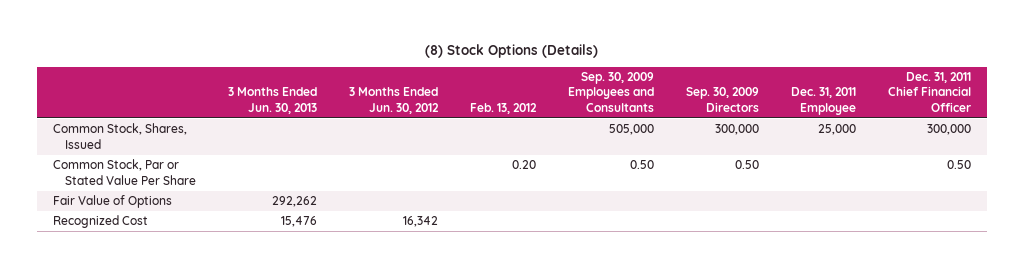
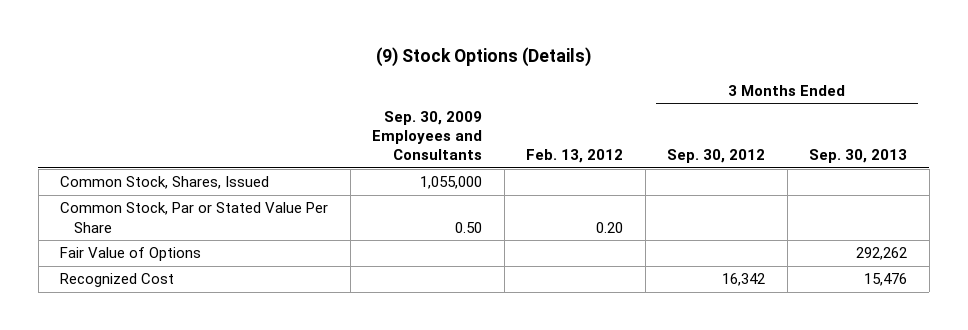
- (8) Stock Options (Details)
+ (9) Stock Options (Details)
- | 3 Months Ended Jun. 30, 2013 | 3 Months Ended Jun. 30, 2012 | Feb. 13, 2012 | Sep. 30, 2009 Employees and Consultants | Sep. 30, 2009 Directors | Dec. 31, 2011 Employee | Dec. 31, 2011 Chief Financial Officer
+ | Sep. 30, 2009 Employees and Consultants | Feb. 13, 2012 | 3 Months Ended Sep. 30, 2012 | 3 Months Ended Sep. 30, 2013
- Common Stock, Shares, Issued | | | | 505,000 | 300,000 | 25,000 | 300,000
+ Common Stock, Shares, Issued | 1,055,000 | | |

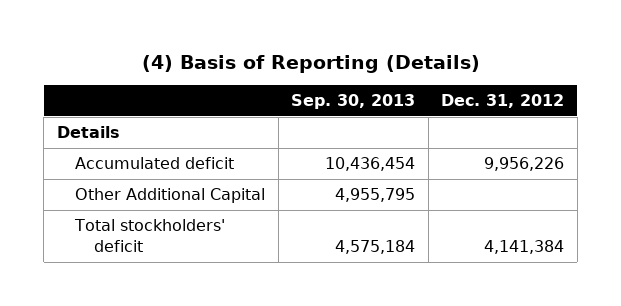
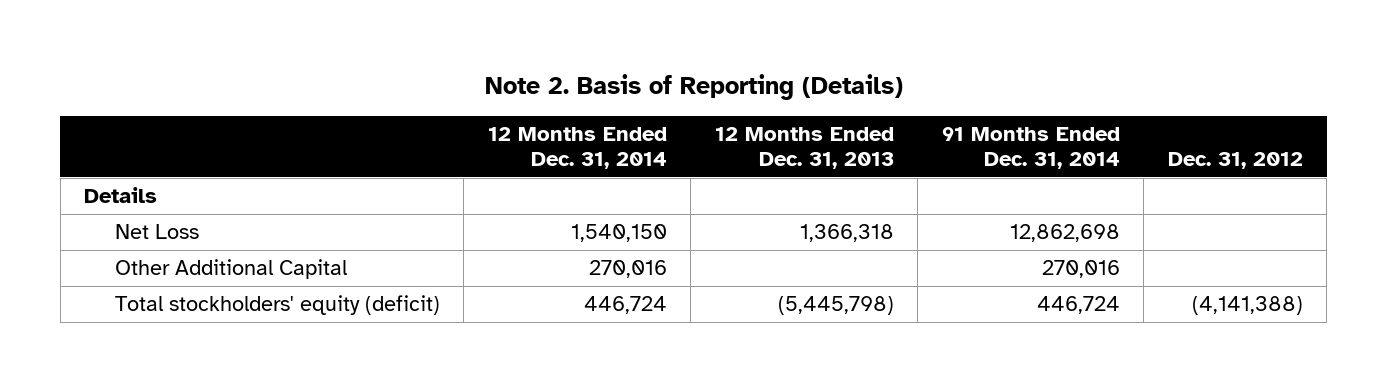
- (4) Basis of Reporting (Details)
+ Note 2. Basis of Reporting (Details)
- | Sep. 30, 2013 | Dec. 31, 2012
+ | 12 Months Ended Dec. 31, 2014 | 12 Months Ended Dec. 31, 2013 | 91 Months Ended Dec. 31, 2014 | Dec. 31, 2012
- Accumulated deficit | 10,436,454 | 9,956,226
+ Net Loss | 1,540,150 | 1,366,318 | 12,862,698 |
- Total stockholders' deficit | 4,575,184 | 4,141,384
+ Total stockholders' equity (deficit) | 446,724 | (5,445,798) | 446,724 | (4,141,388)

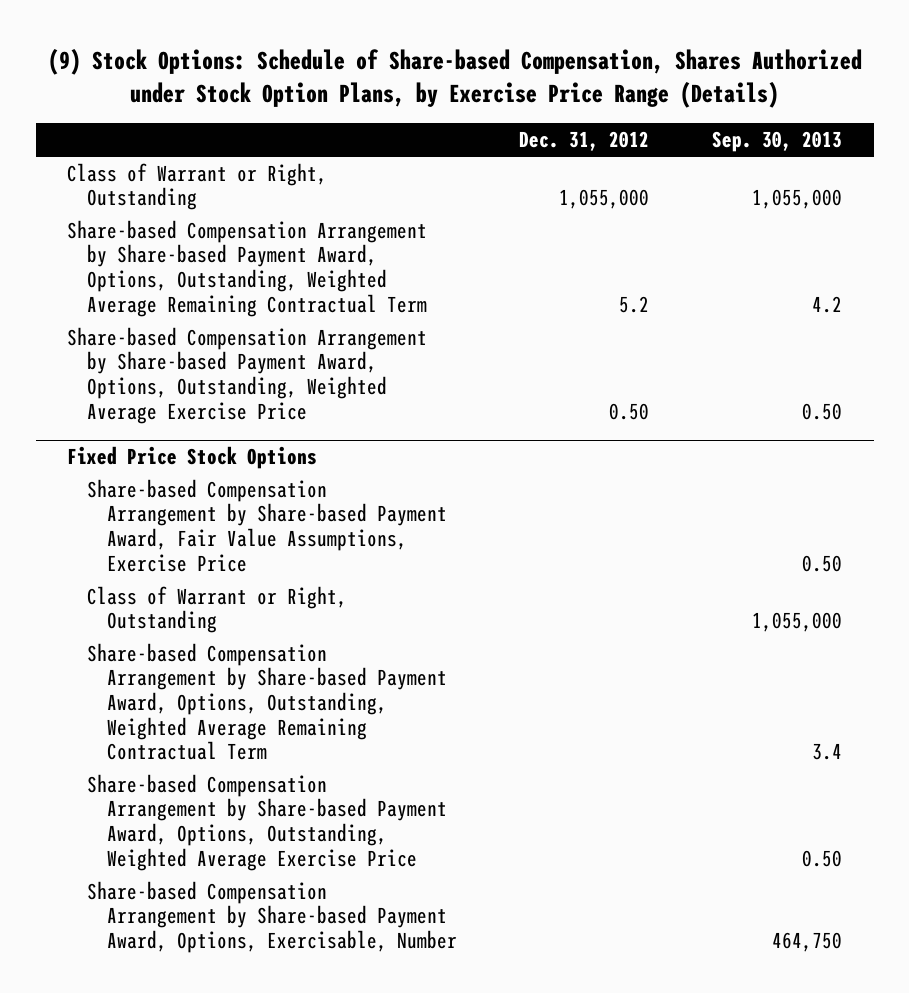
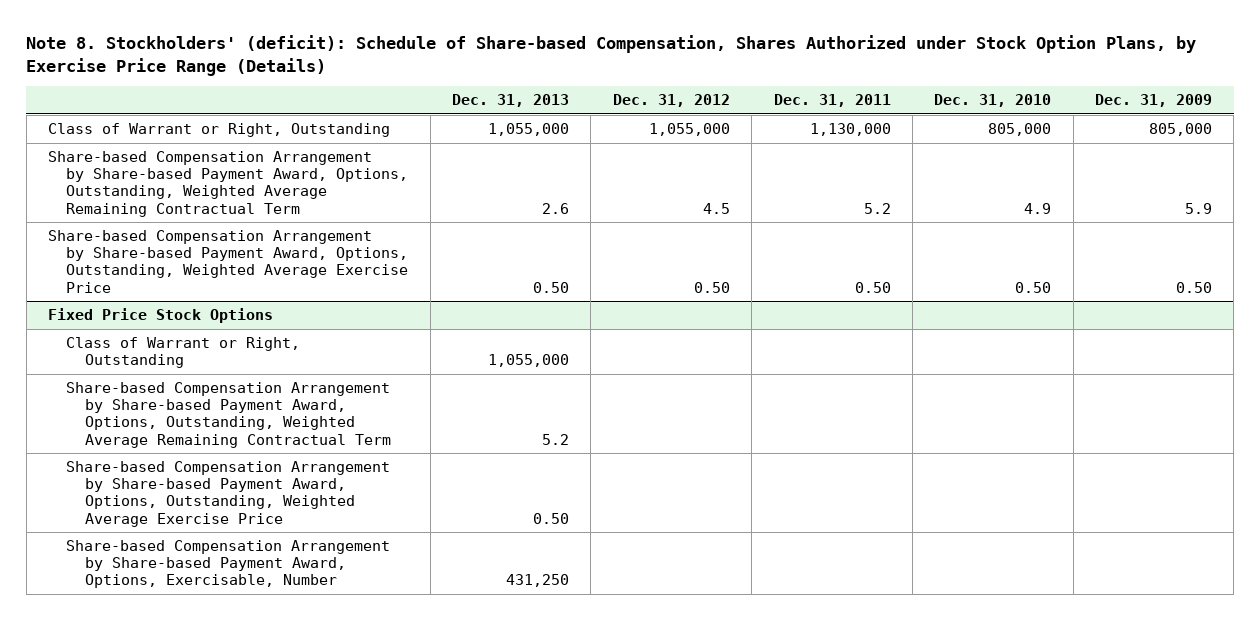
- (9) Stock Options: Schedule of Share-based Compensation, Shares Authorized under Stock Option Plans, by Exercise Price Range (Details)
+ Note 8. Stockholders' (deficit): Schedule of Share-based Compensation, Shares Authorized under Stock Option Plans, by Exercise Price Range (Details)
- | Dec. 31, 2012 | Sep. 30, 2013
+ | Dec. 31, 2013 | Dec. 31, 2012 | Dec. 31, 2011 | Dec. 31, 2010 | Dec. 31, 2009
- Share-based Compensation Arrangement by Share-based Payment Award, Options, Outstanding, Weighted Average Remaining Contractual Term | 5.2 | 4.2
+ Share-based Compensation Arrangement by Share-based Payment Award, Options, Outstanding, Weighted Average Remaining Contractual Term | 2.6 | 4.5 | 5.2 | 4.9 | 5.9
@ Fixed Price Stock Options
- Share-based Compensation Arrangement by Share-based Payment Award, Fair Value Assumptions, Exercise Price | | 0.50

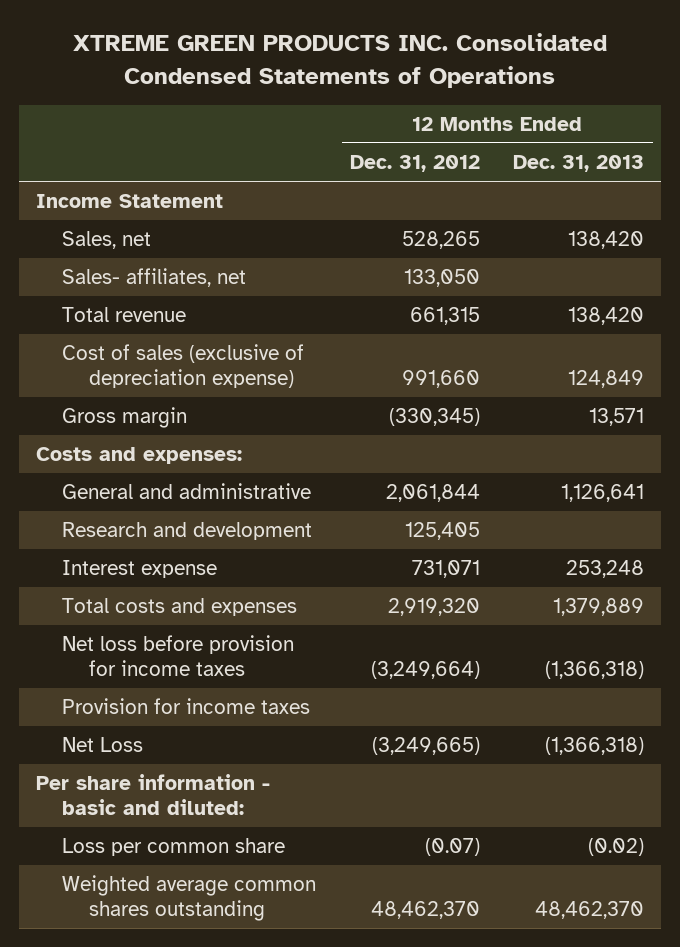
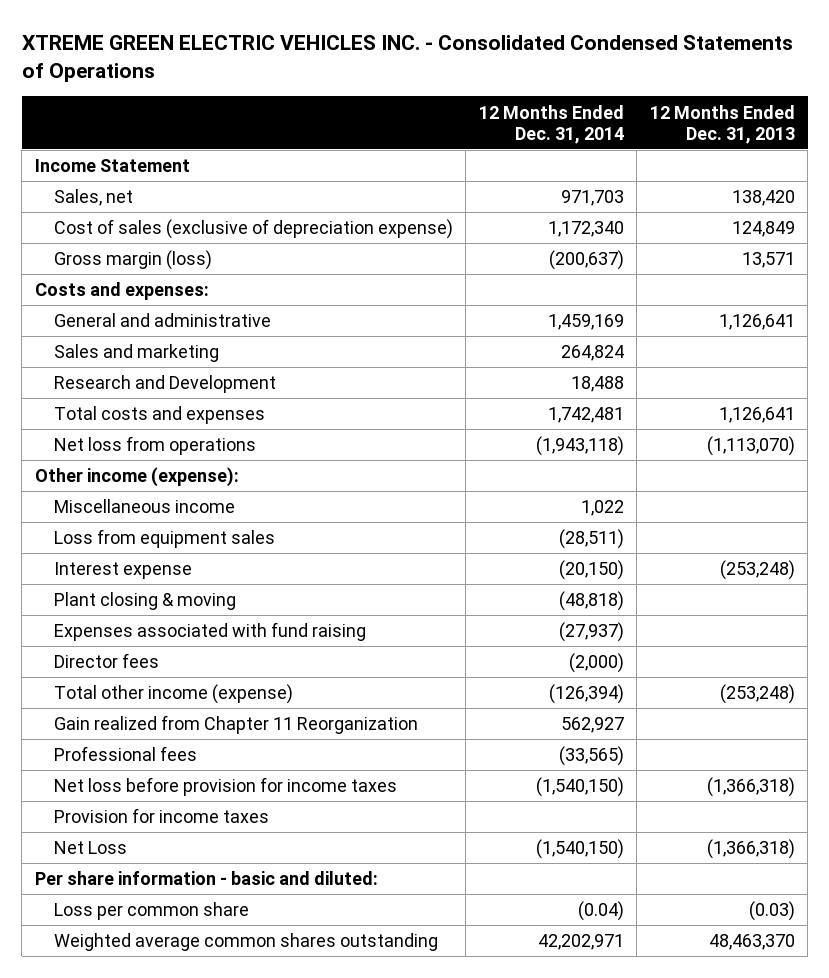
- XTREME GREEN PRODUCTS INC. Consolidated Condensed Statements of Operations
+ XTREME GREEN ELECTRIC VEHICLES INC. - Consolidated Condensed Statements of Operations
- | 12 Months Ended Dec. 31, 2012 | 12 Months Ended Dec. 31, 2013
+ | 12 Months Ended Dec. 31, 2014 | 12 Months Ended Dec. 31, 2013
- Sales- affiliates, net | 133,050 |
- Total revenue | 661,315 | 138,420
- Gross margin | (330,345) | 13,571
+ Gross margin (loss) | (200,637) | 13,571
- Research and development | 125,405 |
- Interest expense | 731,071 | 253,248
- Total costs and expenses | 2,919,320 | 1,379,889
+ Sales and marketing | 264,824 |
+ Research and Development | 18,488 |
+ Total costs and expenses | 1,742,481 | 1,126,641
+ Net loss from operations | (1,943,118) | (1,113,070)
+ Other income (expense):
+ Miscellaneous income | 1,022 |
+ Loss from equipment sales | (28,511) |
+ Interest expense | (20,150) | (253,248)
+ Plant closing & moving | (48,818) |
+ Expenses associated with fund raising | (27,937) |
+ Director fees | (2,000) |
+ Total other income (expense) | (126,394) | (253,248)
+ Gain realized from Chapter 11 Reorganization | 562,927 |
+ Professional fees | (33,565) |
- Loss per common share | (0.07) | (0.02)
- Weighted average common shares outstanding | 48,462,370 | 48,462,370
+ Loss per common share | (0.04) | (0.03)
+ Weighted average common shares outstanding | 42,202,971 | 48,463,370

